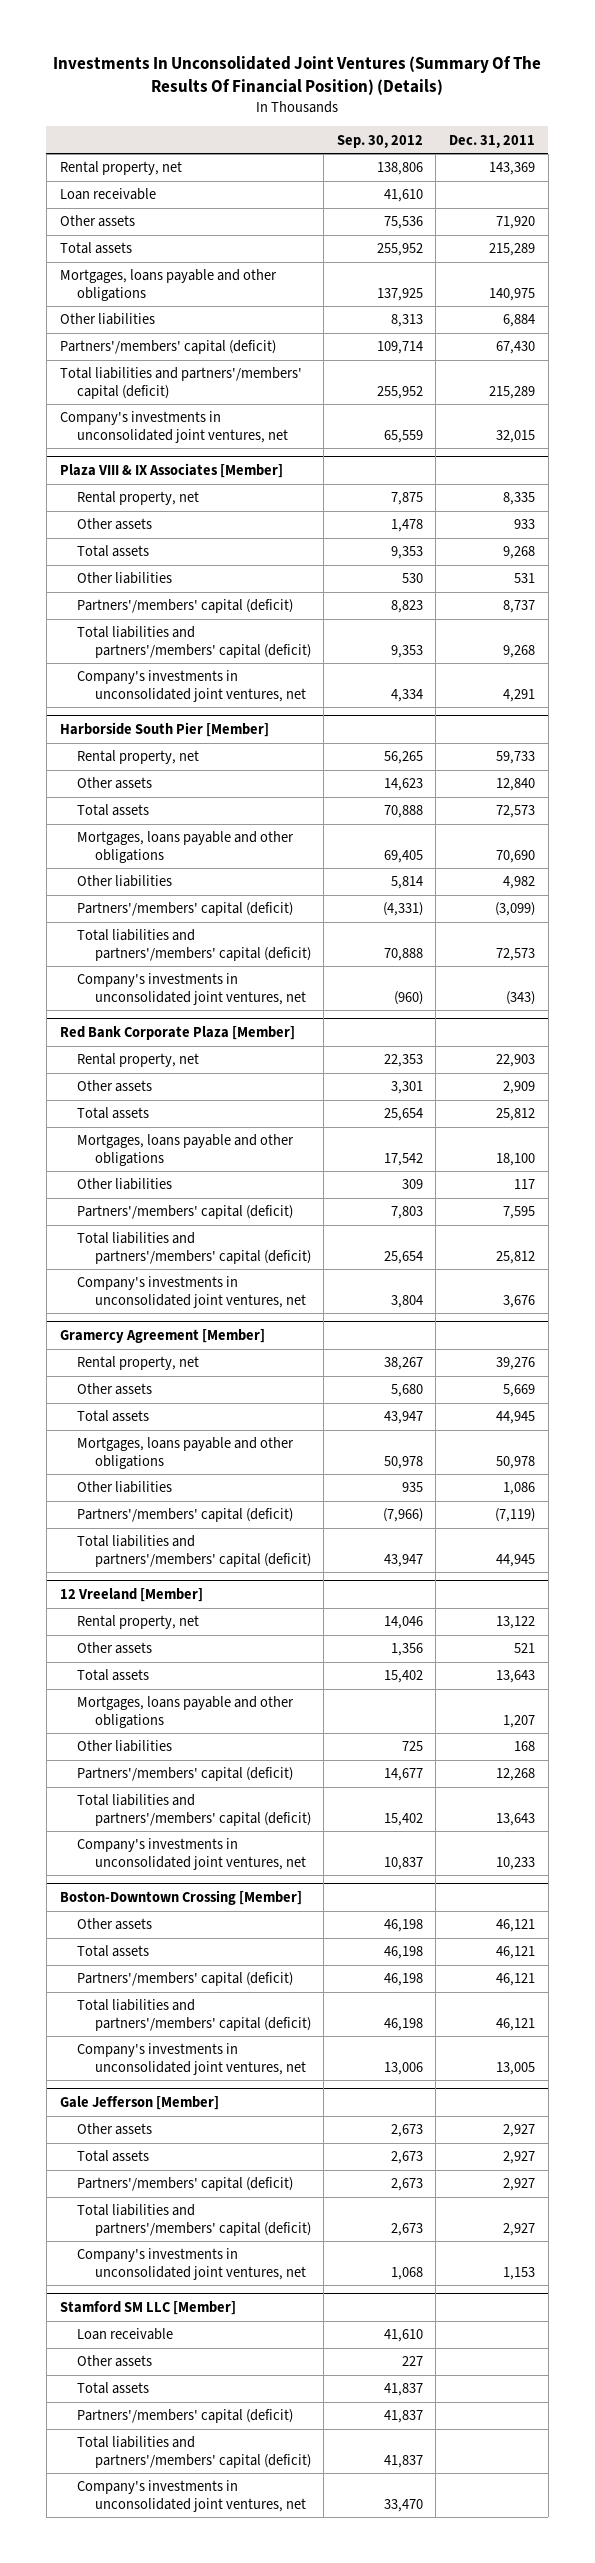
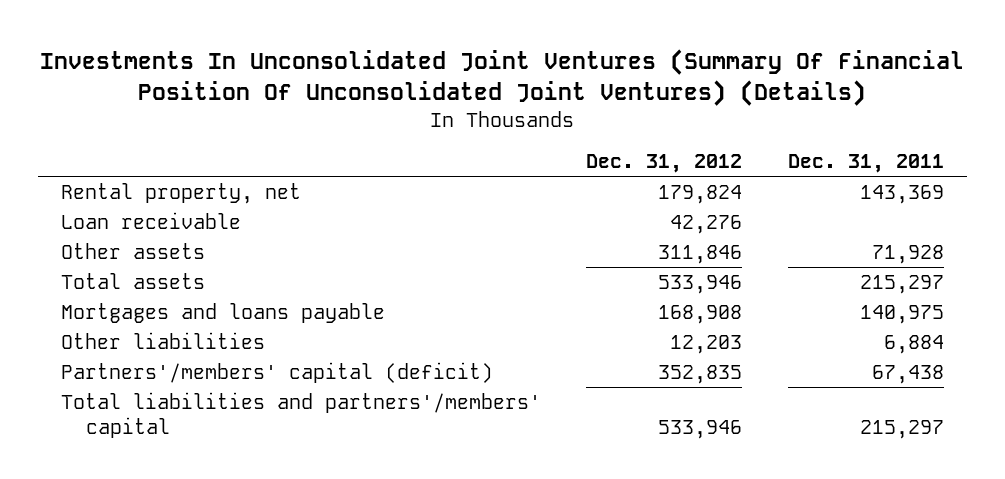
- Investments In Unconsolidated Joint Ventures (Summary Of The Results Of Financial Position) (Details)
+ Investments In Unconsolidated Joint Ventures (Summary Of Financial Position Of Unconsolidated Joint Ventures) (Details)
- | Sep. 30, 2012 | Dec. 31, 2011
+ | Dec. 31, 2012 | Dec. 31, 2011
- Other assets | 75,536 | 71,920
- Total assets | 255,952 | 215,289
- Mortgages, loans payable and other obligations | 137,925 | 140,975
+ Other assets | 311,846 | 71,928
+ Total assets | 533,946 | 215,297
+ Mortgages and loans payable | 168,908 | 140,975
- Partners'/members' capital (deficit) | 109,714 | 67,430
- Total liabilities and partners'/members' capital (deficit) | 255,952 | 215,289
- Company's investments in unconsolidated joint ventures, net | 65,559 | 32,015
- Plaza VIII & IX Associates [Member]
- Rental property, net | 7,875 | 8,335
- Other assets | 1,478 | 933
- Total assets | 9,353 | 9,268
- Other liabilities | 530 | 531
- Partners'/members' capital (deficit) | 8,823 | 8,737
- Total liabilities and partners'/members' capital (deficit) | 9,353 | 9,268
- Company's investments in unconsolidated joint ventures, net | 4,334 | 4,291
- Harborside South Pier [Member]
- Rental property, net | 56,265 | 59,733
- Other assets | 14,623 | 12,840
- Total assets | 70,888 | 72,573
- Mortgages, loans payable and other obligations | 69,405 | 70,690
- Other liabilities | 5,814 | 4,982
- Partners'/members' capital (deficit) | (4,331) | (3,099)
- Total liabilities and partners'/members' capital (deficit) | 70,888 | 72,573
- Company's investments in unconsolidated joint ventures, net | (960) | (343)
- Red Bank Corporate Plaza [Member]
- Rental property, net | 22,353 | 22,903
- Other assets | 3,301 | 2,909
- Total assets | 25,654 | 25,812
- Mortgages, loans payable and other obligations | 17,542 | 18,100
- Other liabilities | 309 | 117
- Partners'/members' capital (deficit) | 7,803 | 7,595
- Total liabilities and partners'/members' capital (deficit) | 25,654 | 25,812
- Company's investments in unconsolidated joint ventures, net | 3,804 | 3,676
- Gramercy Agreement [Member]
- Rental property, net | 38,267 | 39,276
- Other assets | 5,680 | 5,669
- Total assets | 43,947 | 44,945
- Mortgages, loans payable and other obligations | 50,978 | 50,978
- Other liabilities | 935 | 1,086
- Partners'/members' capital (deficit) | (7,966) | (7,119)
- Total liabilities and partners'/members' capital (deficit) | 43,947 | 44,945
- 12 Vreeland [Member]
- Rental property, net | 14,046 | 13,122
- Other assets | 1,356 | 521
- Total assets | 15,402 | 13,643
- Mortgages, loans payable and other obligations | | 1,207
- Other liabilities | 725 | 168
- Partners'/members' capital (deficit) | 14,677 | 12,268
- Total liabilities and partners'/members' capital (deficit) | 15,402 | 13,643
- Company's investments in unconsolidated joint ventures, net | 10,837 | 10,233
- Boston-Downtown Crossing [Member]
- Other assets | 46,198 | 46,121
- Total assets | 46,198 | 46,121
- Partners'/members' capital (deficit) | 46,198 | 46,121
- Total liabilities and partners'/members' capital (deficit) | 46,198 | 46,121
- Company's investments in unconsolidated joint ventures, net | 13,006 | 13,005
- Gale Jefferson [Member]
- Other assets | 2,673 | 2,927
- Total assets | 2,673 | 2,927
- Partners'/members' capital (deficit) | 2,673 | 2,927
- Total liabilities and partners'/members' capital (deficit) | 2,673 | 2,927
- Company's investments in unconsolidated joint ventures, net | 1,068 | 1,153
- Stamford SM LLC [Member]
- Loan receivable | 41,610 |
- Other assets | 227 |
- Total assets | 41,837 |
- Partners'/members' capital (deficit) | 41,837 |
- Total liabilities and partners'/members' capital (deficit) | 41,837 |
- Company's investments in unconsolidated joint ventures, net | 33,470 |
+ Partners'/members' capital (deficit) | 352,835 | 67,438
+ Total liabilities and partners'/members' capital | 533,946 | 215,297

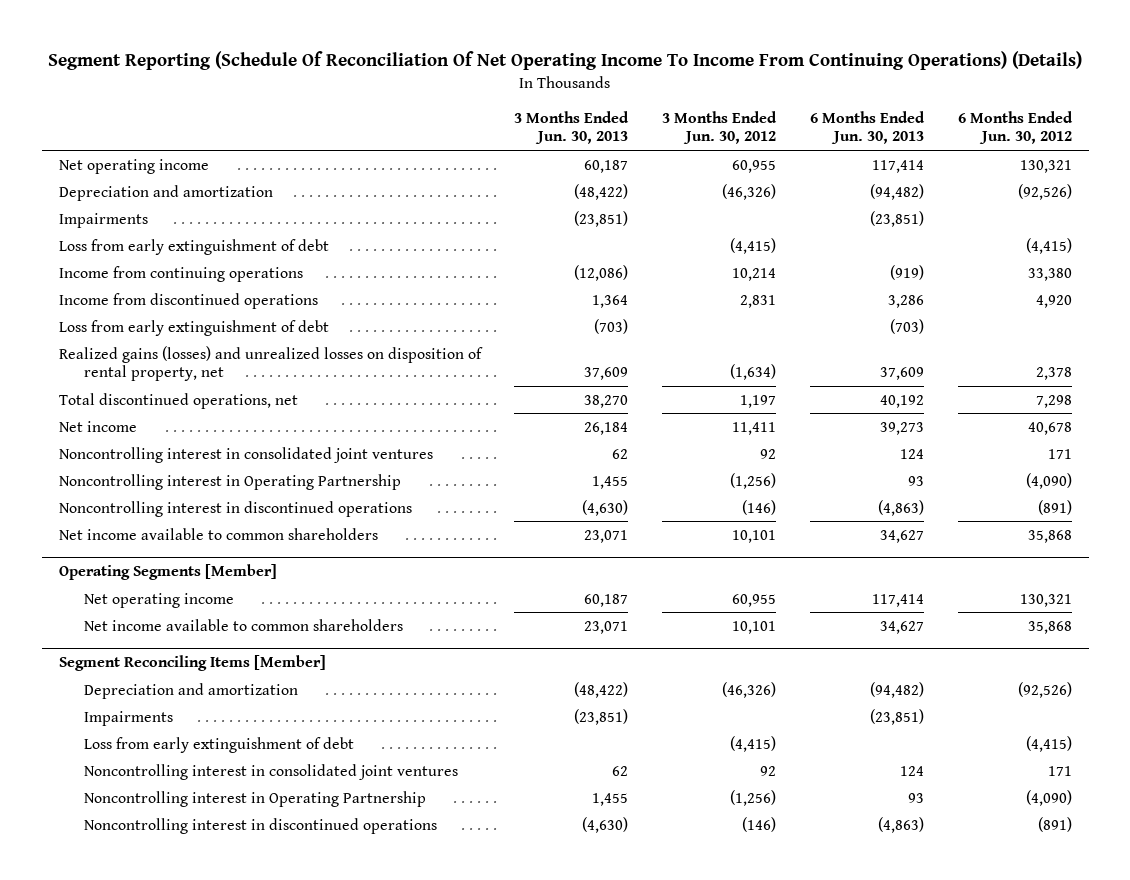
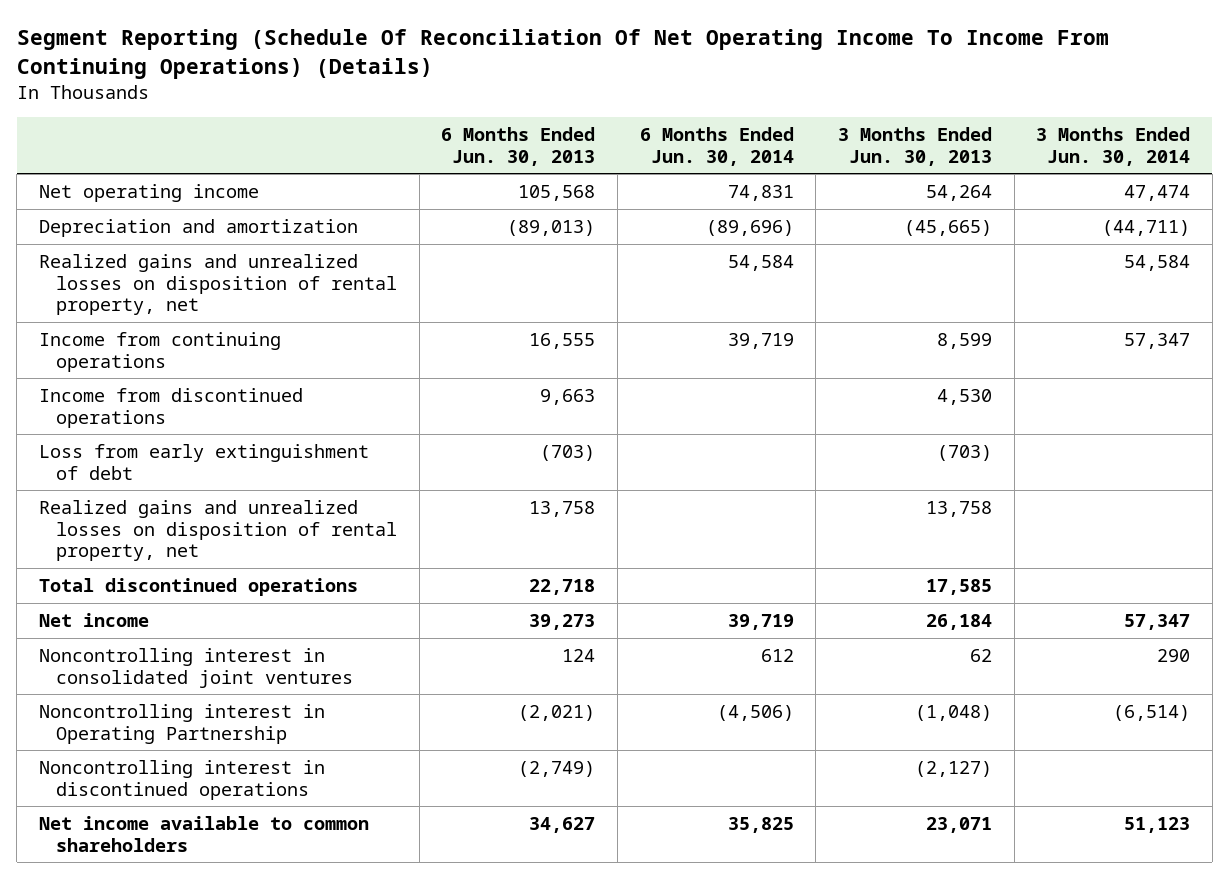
- | 3 Months Ended Jun. 30, 2013 | 3 Months Ended Jun. 30, 2012 | 6 Months Ended Jun. 30, 2013 | 6 Months Ended Jun. 30, 2012
+ | 6 Months Ended Jun. 30, 2013 | 6 Months Ended Jun. 30, 2014 | 3 Months Ended Jun. 30, 2013 | 3 Months Ended Jun. 30, 2014
- Net operating income | 60,187 | 60,955 | 117,414 | 130,321
- Depreciation and amortization | (48,422) | (46,326) | (94,482) | (92,526)
- Impairments | (23,851) | | (23,851) |
- Loss from early extinguishment of debt | | (4,415) | | (4,415)
- Income from continuing operations | (12,086) | 10,214 | (919) | 33,380
- Income from discontinued operations | 1,364 | 2,831 | 3,286 | 4,920
+ Net operating income | 105,568 | 74,831 | 54,264 | 47,474
+ Depreciation and amortization | (89,013) | (89,696) | (45,665) | (44,711)
+ Realized gains and unrealized losses on disposition of rental property, net | | 54,584 | | 54,584
+ Income from continuing operations | 16,555 | 39,719 | 8,599 | 57,347
+ Income from discontinued operations | 9,663 | | 4,530 |
- Realized gains (losses) and unrealized losses on disposition of rental property, net | 37,609 | (1,634) | 37,609 | 2,378
- Total discontinued operations, net | 38,270 | 1,197 | 40,192 | 7,298
+ Realized gains and unrealized losses on disposition of rental property, net | 13,758 | | 13,758 |
+ Total discontinued operations | 22,718 | | 17,585 |
- Noncontrolling interest in Operating Partnership | 1,455 | (1,256) | 93 | (4,090)
- Noncontrolling interest in discontinued operations | (4,630) | (146) | (4,863) | (891)
- Net income available to common shareholders | 23,071 | 10,101 | 34,627 | 35,868
- Operating Segments [Member]
- Net operating income | 60,187 | 60,955 | 117,414 | 130,321
+ Noncontrolling interest in Operating Partnership | (2,021) | (4,506) | (1,048) | (6,514)
+ Noncontrolling interest in discontinued operations | (2,749) | | (2,127) |
- Segment Reconciling Items [Member]
- Depreciation and amortization | (48,422) | (46,326) | (94,482) | (92,526)
- Impairments | (23,851) | | (23,851) |
- Loss from early extinguishment of debt | | (4,415) | | (4,415)
- Noncontrolling interest in consolidated joint ventures | 62 | 92 | 124 | 171
- Noncontrolling interest in Operating Partnership | 1,455 | (1,256) | 93 | (4,090)
- Noncontrolling interest in discontinued operations | (4,630) | (146) | (4,863) | (891)

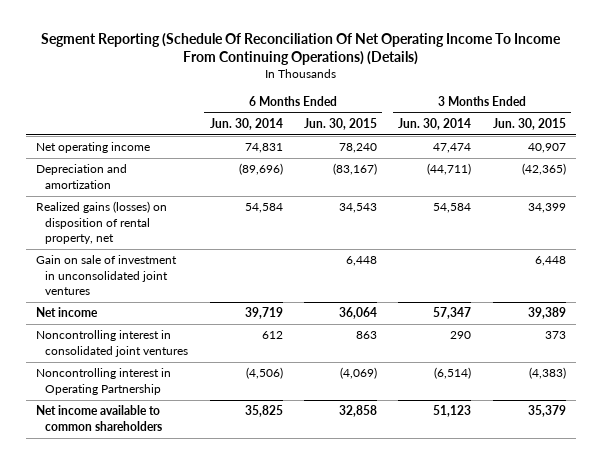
- | 6 Months Ended Jun. 30, 2013 | 6 Months Ended Jun. 30, 2014 | 3 Months Ended Jun. 30, 2013 | 3 Months Ended Jun. 30, 2014
+ | 6 Months Ended Jun. 30, 2014 | 6 Months Ended Jun. 30, 2015 | 3 Months Ended Jun. 30, 2014 | 3 Months Ended Jun. 30, 2015
- Realized gains and unrealized losses on disposition of rental property, net | | 54,584 | | 54,584
- Income from continuing operations | 16,555 | 39,719 | 8,599 | 57,347
- Income from discontinued operations | 9,663 | | 4,530 |
- Loss from early extinguishment of debt | (703) | | (703) |
- Realized gains and unrealized losses on disposition of rental property, net | 13,758 | | 13,758 |
- Total discontinued operations | 22,718 | | 17,585 |
+ Realized gains (losses) on disposition of rental property, net | 54,584 | 34,543 | 54,584 | 34,399
+ Gain on sale of investment in unconsolidated joint ventures | | 6,448 | | 6,448
- Noncontrolling interest in discontinued operations | (2,749) | | (2,127) |

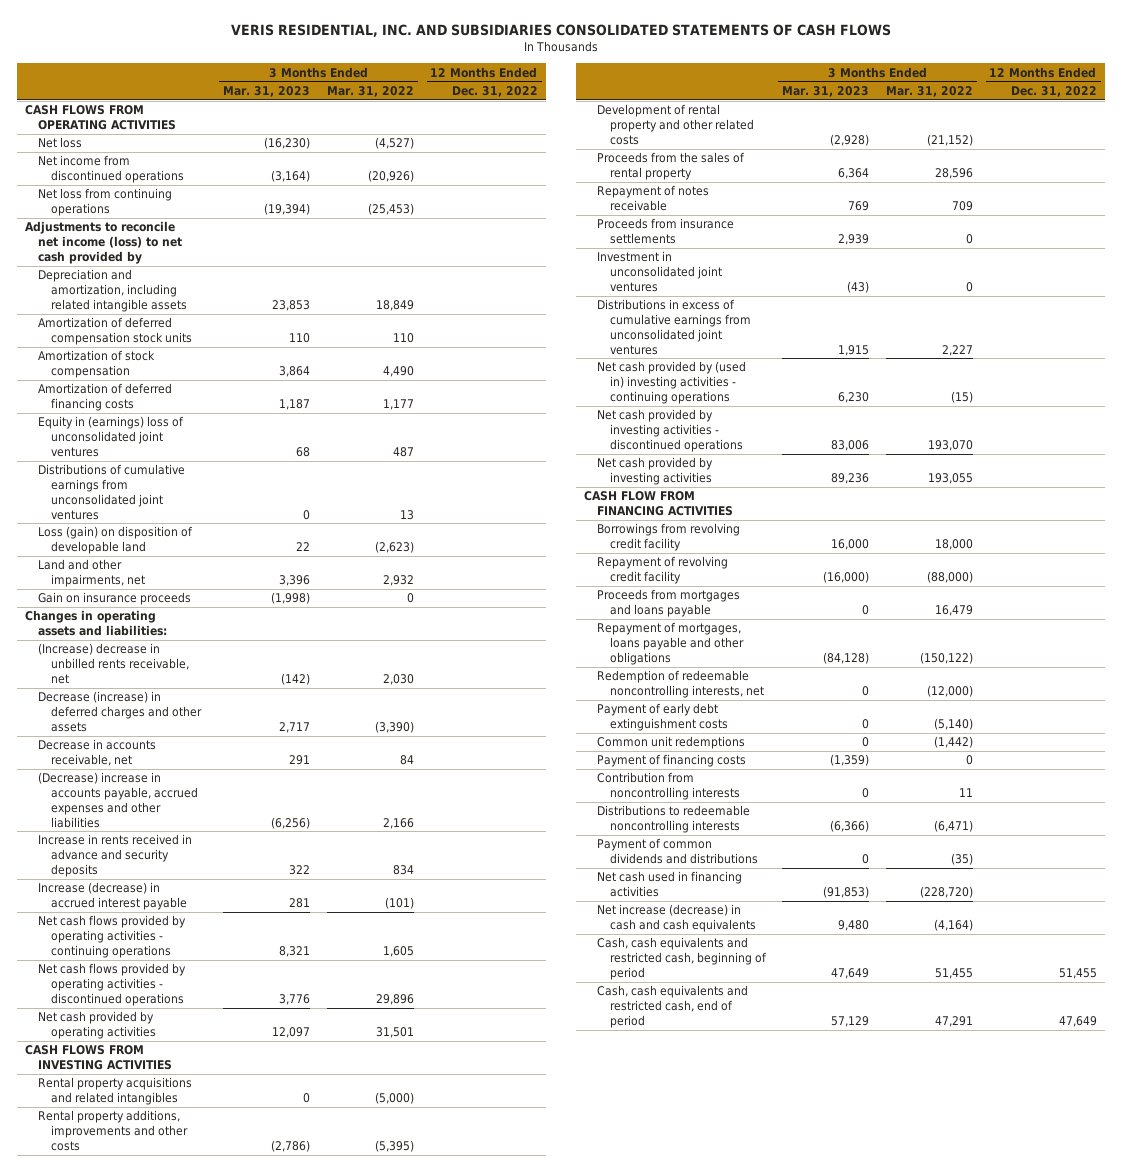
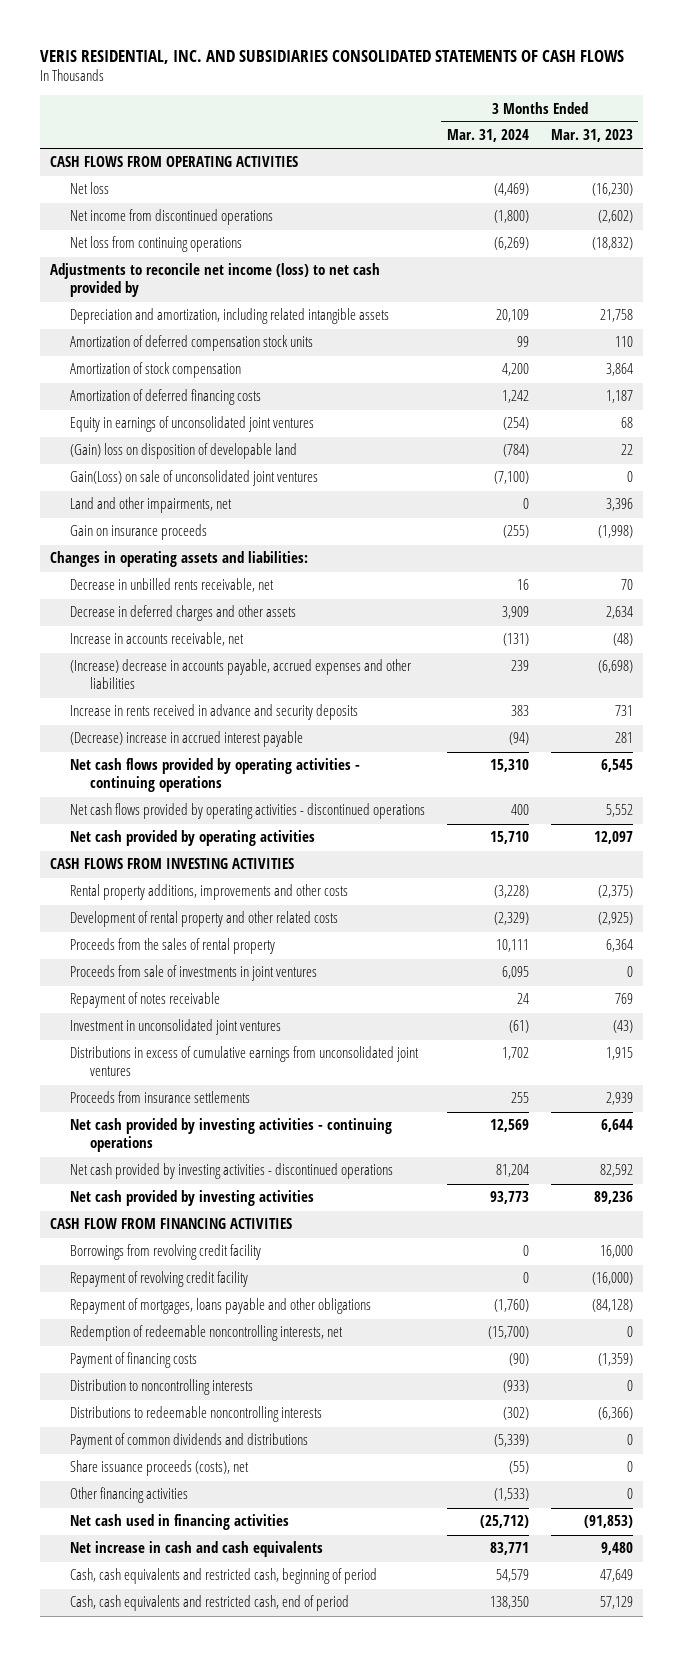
- | 3 Months Ended Mar. 31, 2023 | 3 Months Ended Mar. 31, 2022 | 12 Months Ended Dec. 31, 2022
+ | 3 Months Ended Mar. 31, 2024 | 3 Months Ended Mar. 31, 2023
- Net income from discontinued operations | (3,164) | (20,926) |
- Net loss from continuing operations | (19,394) | (25,453) |
+ Net income from discontinued operations | (1,800) | (2,602)
+ Net loss from continuing operations | (6,269) | (18,832)
- Depreciation and amortization, including related intangible assets | 23,853 | 18,849 |
+ Depreciation and amortization, including related intangible assets | 20,109 | 21,758
- Equity in (earnings) loss of unconsolidated joint ventures | 68 | 487 |
- Distributions of cumulative earnings from unconsolidated joint ventures | 0 | 13 |
- Loss (gain) on disposition of developable land | 22 | (2,623) |
+ Equity in earnings of unconsolidated joint ventures | (254) | 68
+ (Gain) loss on disposition of developable land | (784) | 22
+ Gain(Loss) on sale of unconsolidated joint ventures | (7,100) | 0
- (Increase) decrease in unbilled rents receivable, net | (142) | 2,030 |
- Decrease (increase) in deferred charges and other assets | 2,717 | (3,390) |
- Decrease in accounts receivable, net | 291 | 84 |
- (Decrease) increase in accounts payable, accrued expenses and other liabilities | (6,256) | 2,166 |
- Increase in rents received in advance and security deposits | 322 | 834 |
- Increase (decrease) in accrued interest payable | 281 | (101) |
- Net cash flows provided by operating activities - continuing operations | 8,321 | 1,605 |
- Net cash flows provided by operating activities - discontinued operations | 3,776 | 29,896 |
+ Decrease in unbilled rents receivable, net | 16 | 70
+ Decrease in deferred charges and other assets | 3,909 | 2,634
+ Increase in accounts receivable, net | (131) | (48)
+ (Increase) decrease in accounts payable, accrued expenses and other liabilities | 239 | (6,698)
+ Increase in rents received in advance and security deposits | 383 | 731
+ (Decrease) increase in accrued interest payable | (94) | 281
+ Net cash flows provided by operating activities - continuing operations | 15,310 | 6,545
+ Net cash flows provided by operating activities - discontinued operations | 400 | 5,552
- Rental property acquisitions and related intangibles | 0 | (5,000) |
- Rental property additions, improvements and other costs | (2,786) | (5,395) |
- Development of rental property and other related costs | (2,928) | (21,152) |
+ Rental property additions, improvements and other costs | (3,228) | (2,375)
+ Development of rental property and other related costs | (2,329) | (2,925)
+ Proceeds from sale of investments in joint ventures | 6,095 | 0
- Net cash provided by (used in) investing activities - continuing operations | 6,230 | (15) |
- Net cash provided by investing activities - discontinued operations | 83,006 | 193,070 |
moved down: Proceeds from insurance settlements | 255 | 2,939
+ Net cash provided by investing activities - continuing operations | 12,569 | 6,644
+ Net cash provided by investing activities - discontinued operations | 81,204 | 82,592
- Proceeds from mortgages and loans payable | 0 | 16,479 |
- Payment of early debt extinguishment costs | 0 | (5,140) |
- Common unit redemptions | 0 | (1,442) |
- Contribution from noncontrolling interests | 0 | 11 |
+ Distribution to noncontrolling interests | (933) | 0
+ Share issuance proceeds (costs), net | (55) | 0
+ Other financing activities | (1,533) | 0
- Net increase (decrease) in cash and cash equivalents | 9,480 | (4,164) |
+ Net increase in cash and cash equivalents | 83,771 | 9,480

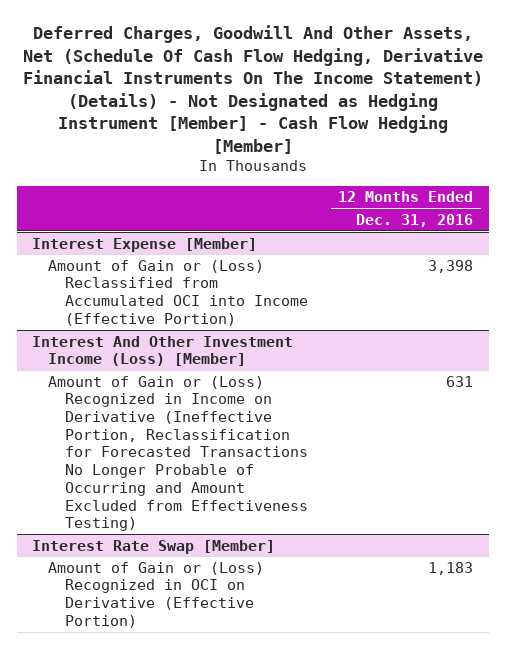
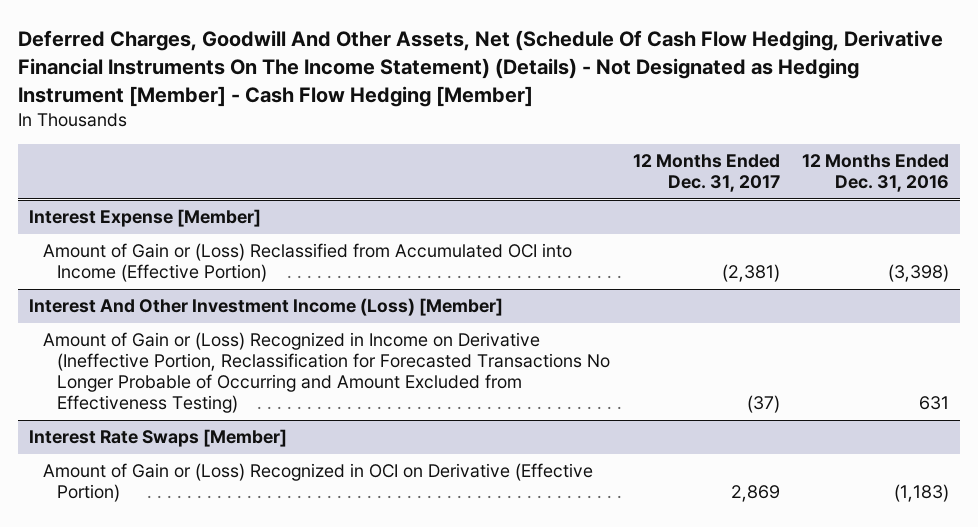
- | 12 Months Ended Dec. 31, 2016
+ | 12 Months Ended Dec. 31, 2017 | 12 Months Ended Dec. 31, 2016
@ Interest Expense [Member]
- Amount of Gain or (Loss) Reclassified from Accumulated OCI into Income (Effective Portion) | 3,398
+ Amount of Gain or (Loss) Reclassified from Accumulated OCI into Income (Effective Portion) | (2,381) | (3,398)
- Interest Rate Swap [Member]
- Amount of Gain or (Loss) Recognized in OCI on Derivative (Effective Portion) | 1,183
+ Interest Rate Swaps [Member]
+ Amount of Gain or (Loss) Recognized in OCI on Derivative (Effective Portion) | 2,869 | (1,183)

